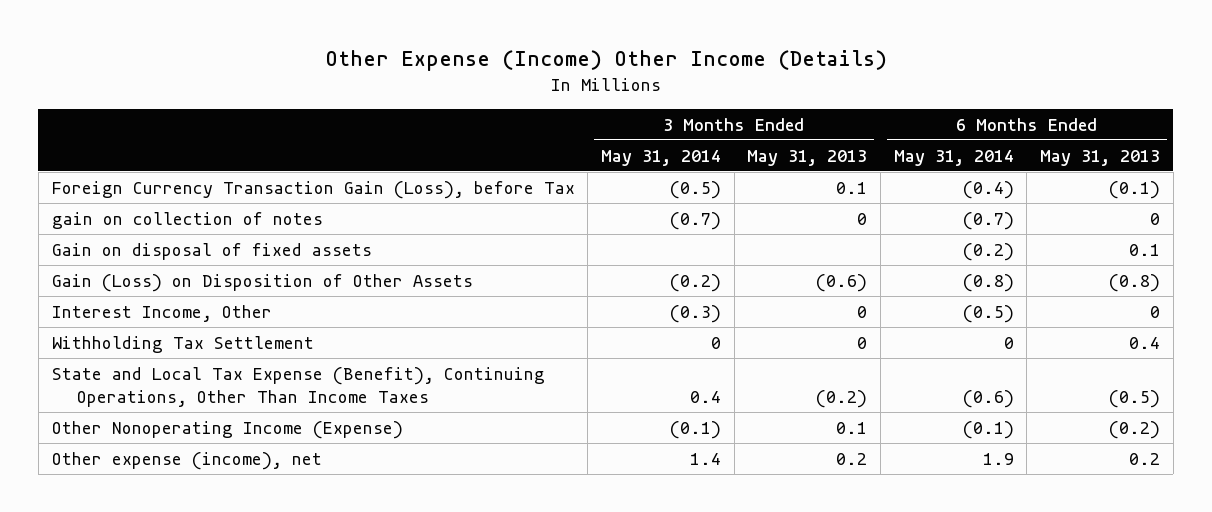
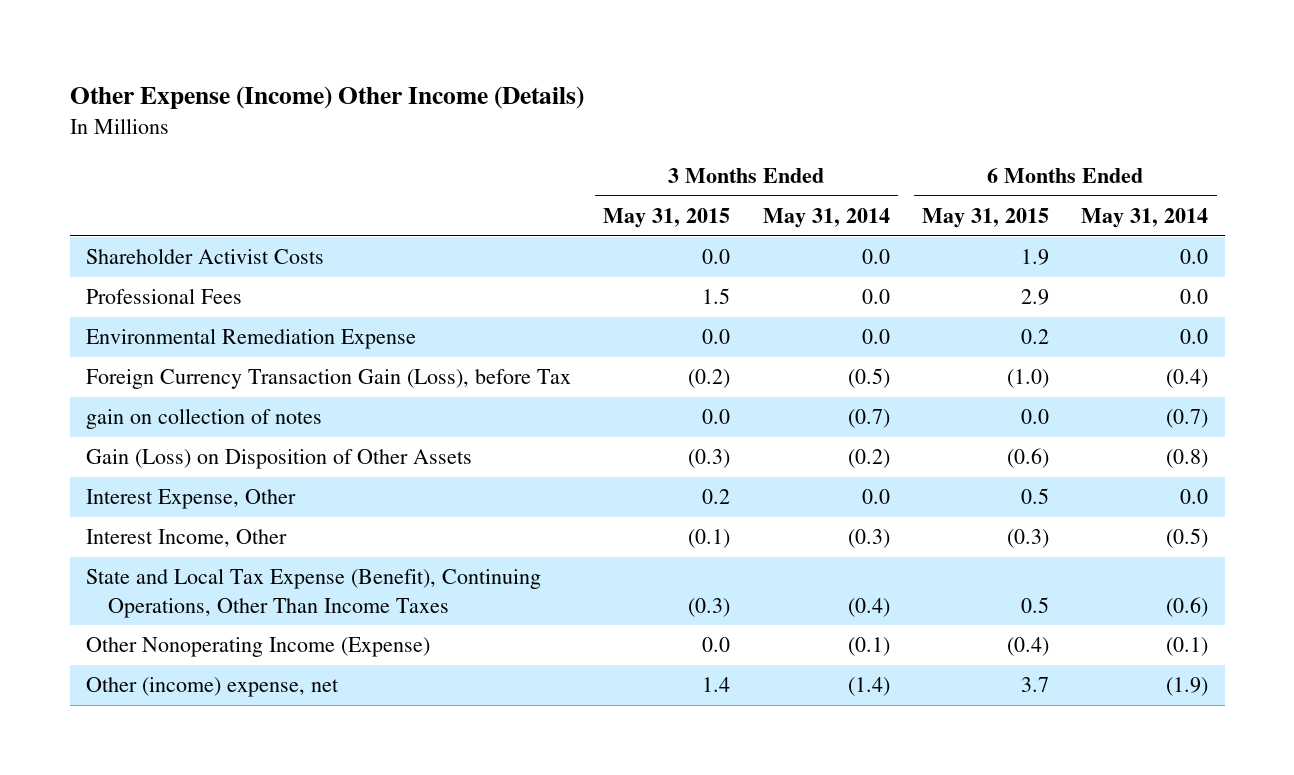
- | 3 Months Ended May 31, 2014 | 3 Months Ended May 31, 2013 | 6 Months Ended May 31, 2014 | 6 Months Ended May 31, 2013
+ | 3 Months Ended May 31, 2015 | 3 Months Ended May 31, 2014 | 6 Months Ended May 31, 2015 | 6 Months Ended May 31, 2014
+ Shareholder Activist Costs | 0.0 | 0.0 | 1.9 | 0.0
+ Professional Fees | 1.5 | 0.0 | 2.9 | 0.0
+ Environmental Remediation Expense | 0.0 | 0.0 | 0.2 | 0.0
- Gain on disposal of fixed assets | | | (0.2) | 0.1
+ Interest Expense, Other | 0.2 | 0.0 | 0.5 | 0.0
- Withholding Tax Settlement | 0 | 0 | 0 | 0.4
- State and Local Tax Expense (Benefit), Continuing Operations, Other Than Income Taxes | 0.4 | (0.2) | (0.6) | (0.5)
+ State and Local Tax Expense (Benefit), Continuing Operations, Other Than Income Taxes | (0.3) | (0.4) | 0.5 | (0.6)
- Other expense (income), net | 1.4 | 0.2 | 1.9 | 0.2
+ Other (income) expense, net | 1.4 | (1.4) | 3.7 | (1.9)

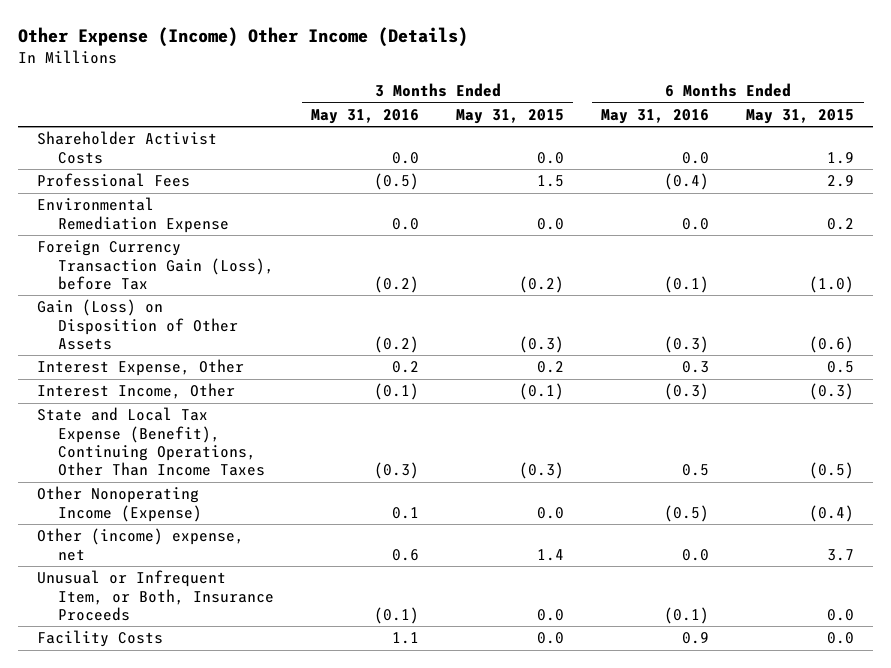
- | 3 Months Ended May 31, 2015 | 3 Months Ended May 31, 2014 | 6 Months Ended May 31, 2015 | 6 Months Ended May 31, 2014
+ | 3 Months Ended May 31, 2016 | 3 Months Ended May 31, 2015 | 6 Months Ended May 31, 2016 | 6 Months Ended May 31, 2015
- gain on collection of notes | 0.0 | (0.7) | 0.0 | (0.7)
- State and Local Tax Expense (Benefit), Continuing Operations, Other Than Income Taxes | (0.3) | (0.4) | 0.5 | (0.6)
+ State and Local Tax Expense (Benefit), Continuing Operations, Other Than Income Taxes | (0.3) | (0.3) | 0.5 | (0.5)
+ Unusual or Infrequent Item, or Both, Insurance Proceeds | (0.1) | 0.0 | (0.1) | 0.0
+ Facility Costs | 1.1 | 0.0 | 0.9 | 0.0

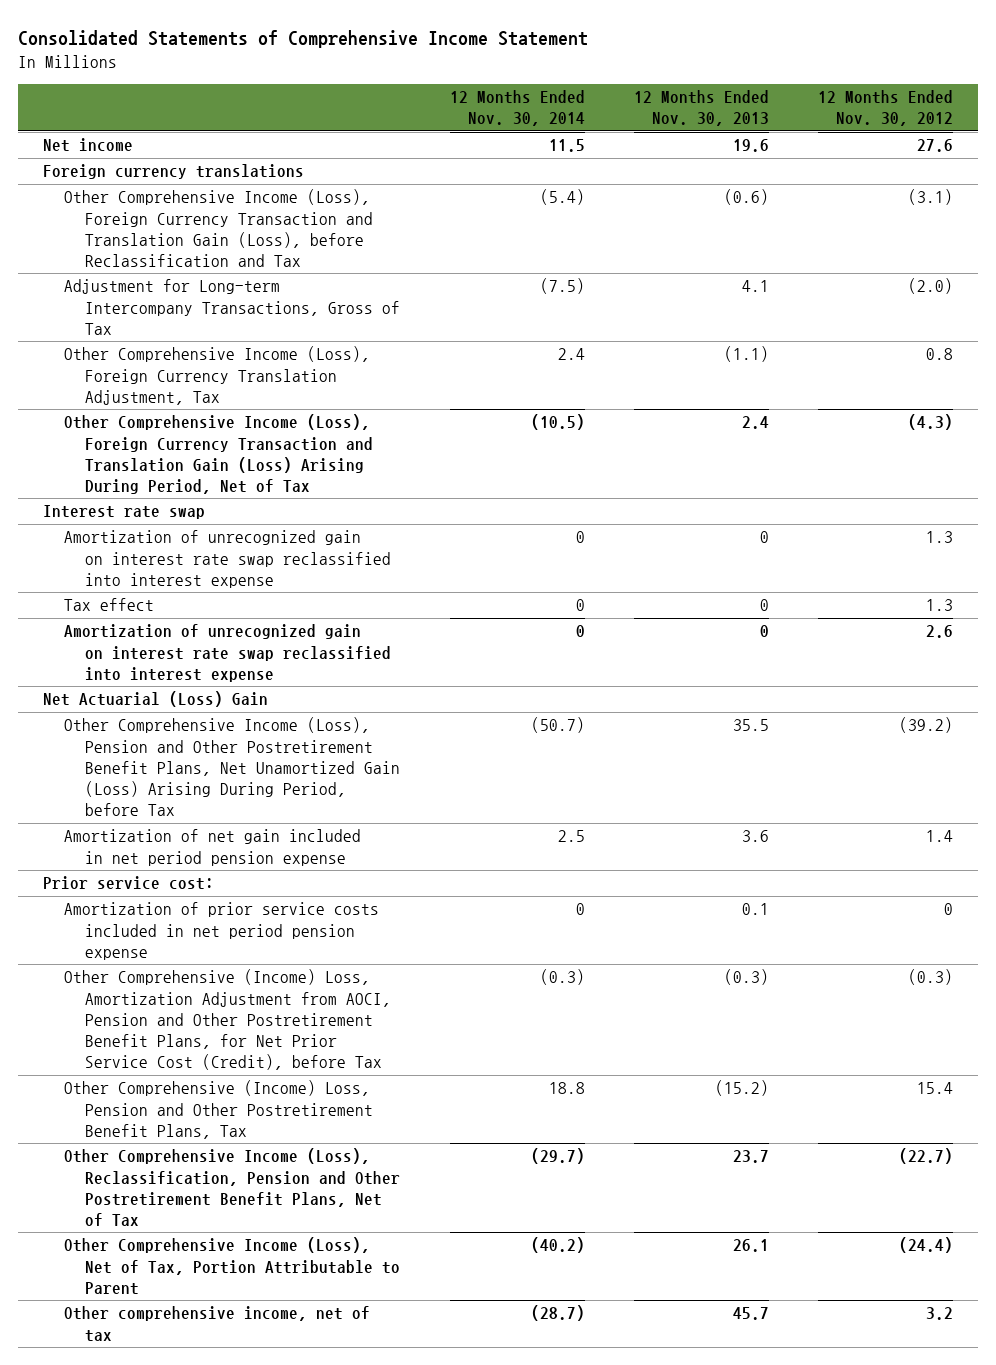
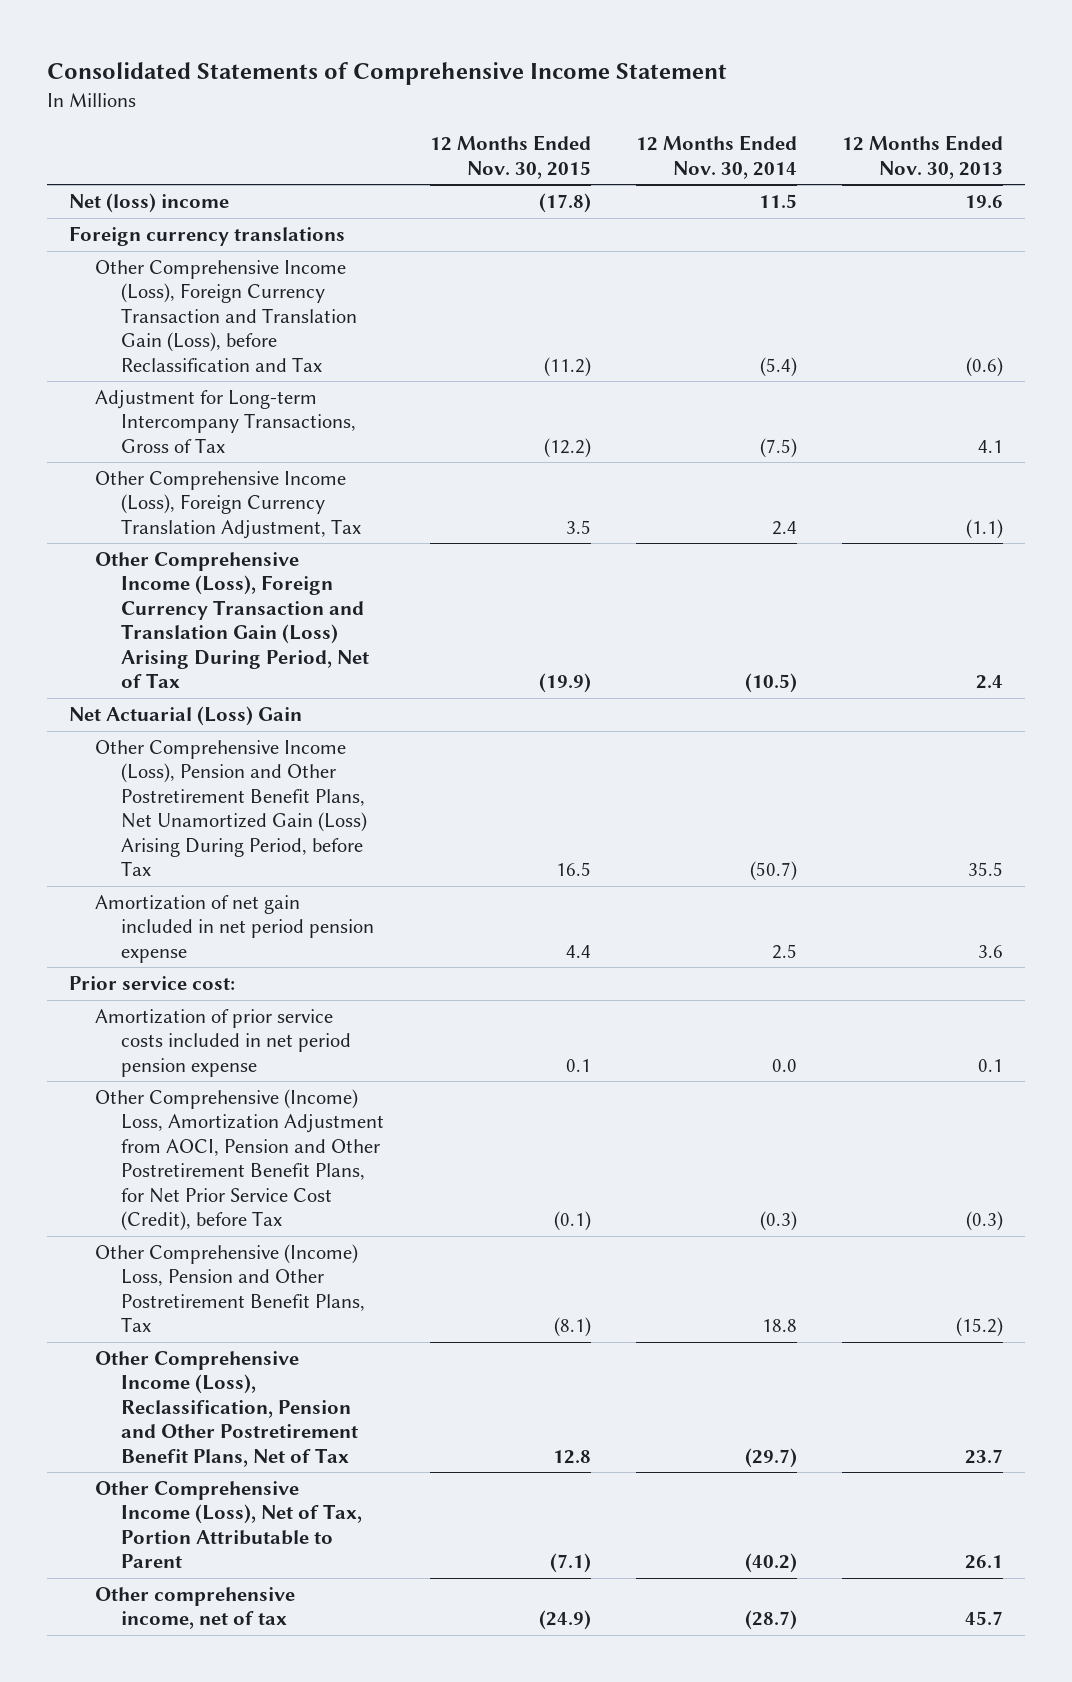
- | 12 Months Ended Nov. 30, 2014 | 12 Months Ended Nov. 30, 2013 | 12 Months Ended Nov. 30, 2012
+ | 12 Months Ended Nov. 30, 2015 | 12 Months Ended Nov. 30, 2014 | 12 Months Ended Nov. 30, 2013
- Net income | 11.5 | 19.6 | 27.6
+ Net (loss) income | (17.8) | 11.5 | 19.6
- Interest rate swap
- Amortization of unrecognized gain on interest rate swap reclassified into interest expense | 0 | 0 | 1.3
- Tax effect | 0 | 0 | 1.3
- Amortization of unrecognized gain on interest rate swap reclassified into interest expense | 0 | 0 | 2.6
- Amortization of prior service costs included in net period pension expense | 0 | 0.1 | 0
+ Amortization of prior service costs included in net period pension expense | 0.1 | 0.0 | 0.1

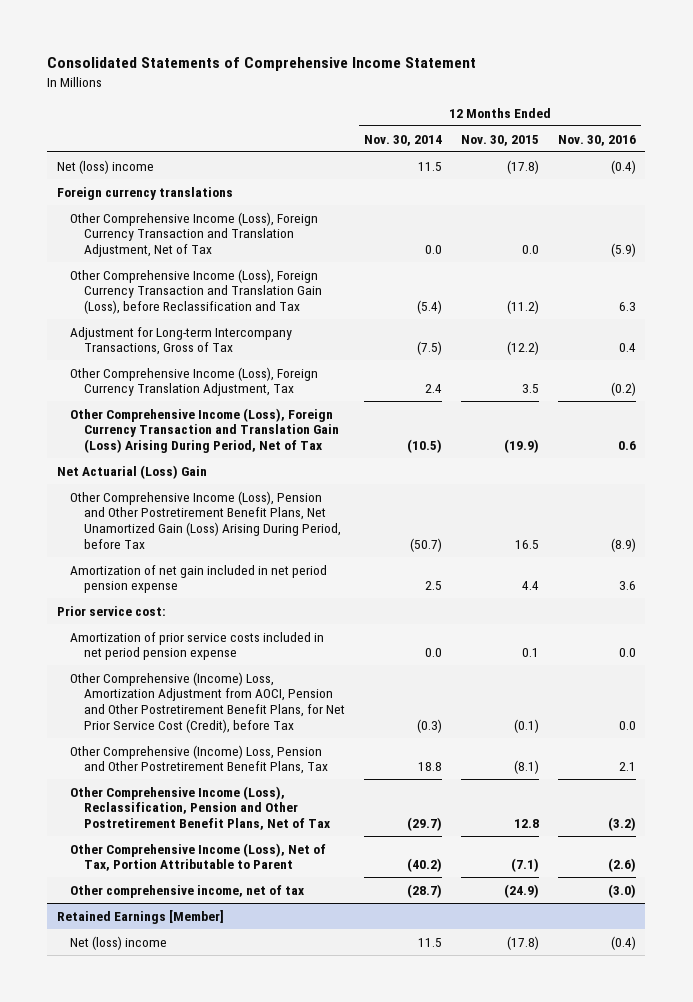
- | 12 Months Ended Nov. 30, 2015 | 12 Months Ended Nov. 30, 2014 | 12 Months Ended Nov. 30, 2013
+ | 12 Months Ended Nov. 30, 2014 | 12 Months Ended Nov. 30, 2015 | 12 Months Ended Nov. 30, 2016
+ Other Comprehensive Income (Loss), Foreign Currency Transaction and Translation Adjustment, Net of Tax | 0.0 | 0.0 | (5.9)
+ Retained Earnings [Member]
+ Net (loss) income | 11.5 | (17.8) | (0.4)

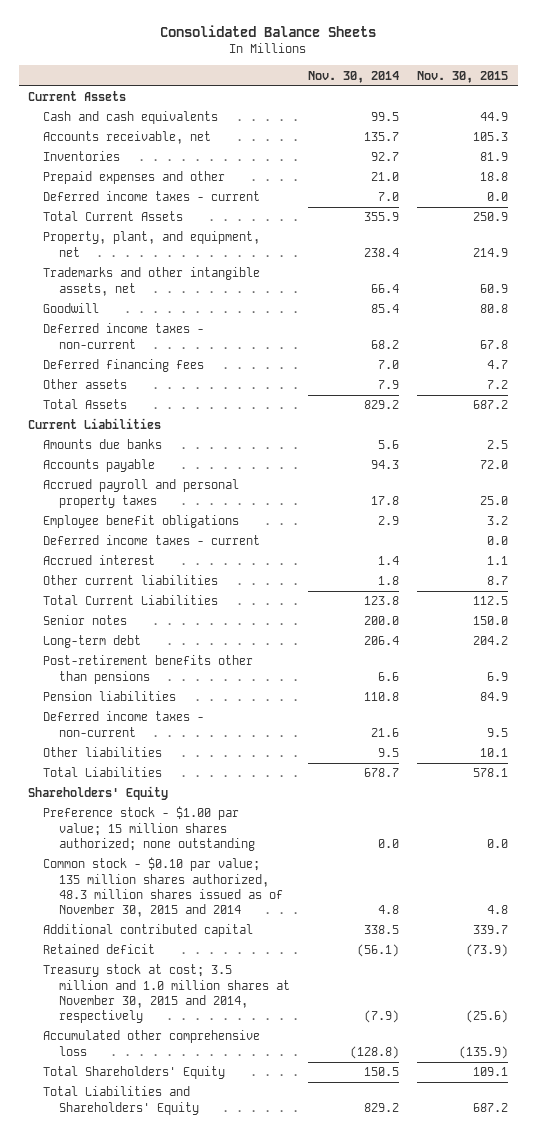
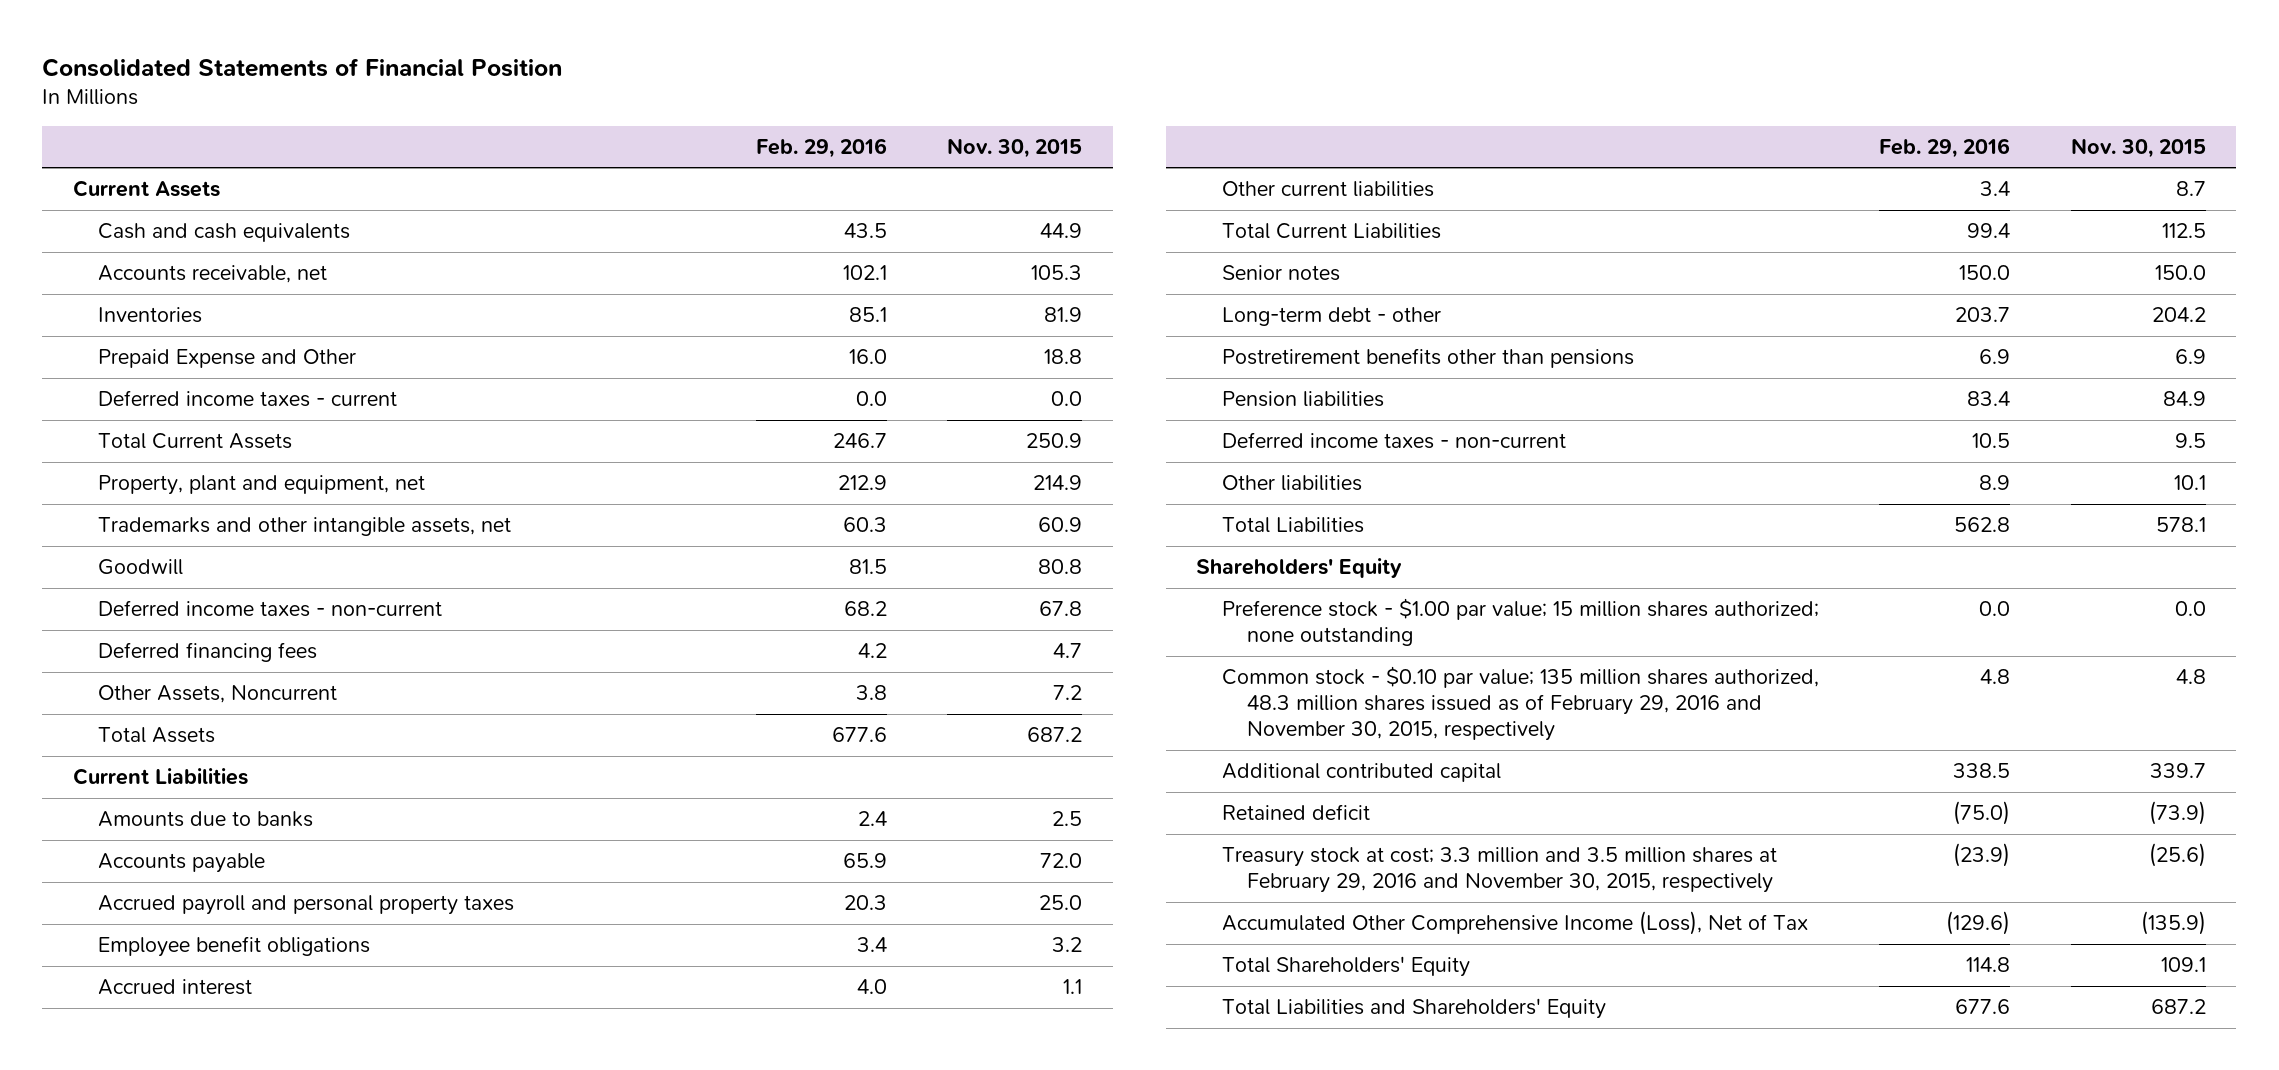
- Consolidated Balance Sheets
+ Consolidated Statements of Financial Position
- | Nov. 30, 2014 | Nov. 30, 2015
+ | Feb. 29, 2016 | Nov. 30, 2015
- Prepaid expenses and other | 21.0 | 18.8
+ Prepaid Expense and Other | 16.0 | 18.8
- Property, plant, and equipment, net | 238.4 | 214.9
+ Property, plant and equipment, net | 212.9 | 214.9
- Other assets | 7.9 | 7.2
+ Other Assets, Noncurrent | 3.8 | 7.2
- Amounts due banks | 5.6 | 2.5
+ Amounts due to banks | 2.4 | 2.5
- Deferred income taxes - current | | 0.0
- Long-term debt | 206.4 | 204.2
- Post-retirement benefits other than pensions | 6.6 | 6.9
+ Long-term debt - other | 203.7 | 204.2
+ Postretirement benefits other than pensions | 6.9 | 6.9
- Common stock - $0.10 par value; 135 million shares authorized, 48.3 million shares issued as of November 30, 2015 and 2014 | 4.8 | 4.8
+ Common stock - $0.10 par value; 135 million shares authorized, 48.3 million shares issued as of February 29, 2016 and November 30, 2015, respectively | 4.8 | 4.8
- Treasury stock at cost; 3.5 million and 1.0 million shares at November 30, 2015 and 2014, respectively | (7.9) | (25.6)
- Accumulated other comprehensive loss | (128.8) | (135.9)
+ Treasury stock at cost; 3.3 million and 3.5 million shares at February 29, 2016 and November 30, 2015, respectively | (23.9) | (25.6)
+ Accumulated Other Comprehensive Income (Loss), Net of Tax | (129.6) | (135.9)

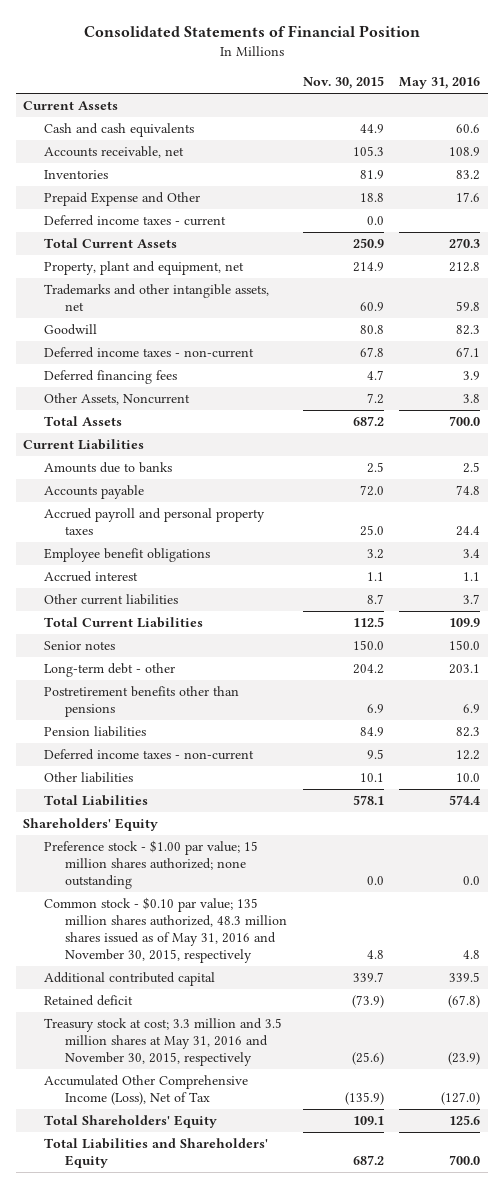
- | Feb. 29, 2016 | Nov. 30, 2015
+ | Nov. 30, 2015 | May 31, 2016
- Common stock - $0.10 par value; 135 million shares authorized, 48.3 million shares issued as of February 29, 2016 and November 30, 2015, respectively | 4.8 | 4.8
+ Common stock - $0.10 par value; 135 million shares authorized, 48.3 million shares issued as of May 31, 2016 and November 30, 2015, respectively | 4.8 | 4.8
- Treasury stock at cost; 3.3 million and 3.5 million shares at February 29, 2016 and November 30, 2015, respectively | (23.9) | (25.6)
+ Treasury stock at cost; 3.3 million and 3.5 million shares at May 31, 2016 and November 30, 2015, respectively | (25.6) | (23.9)

